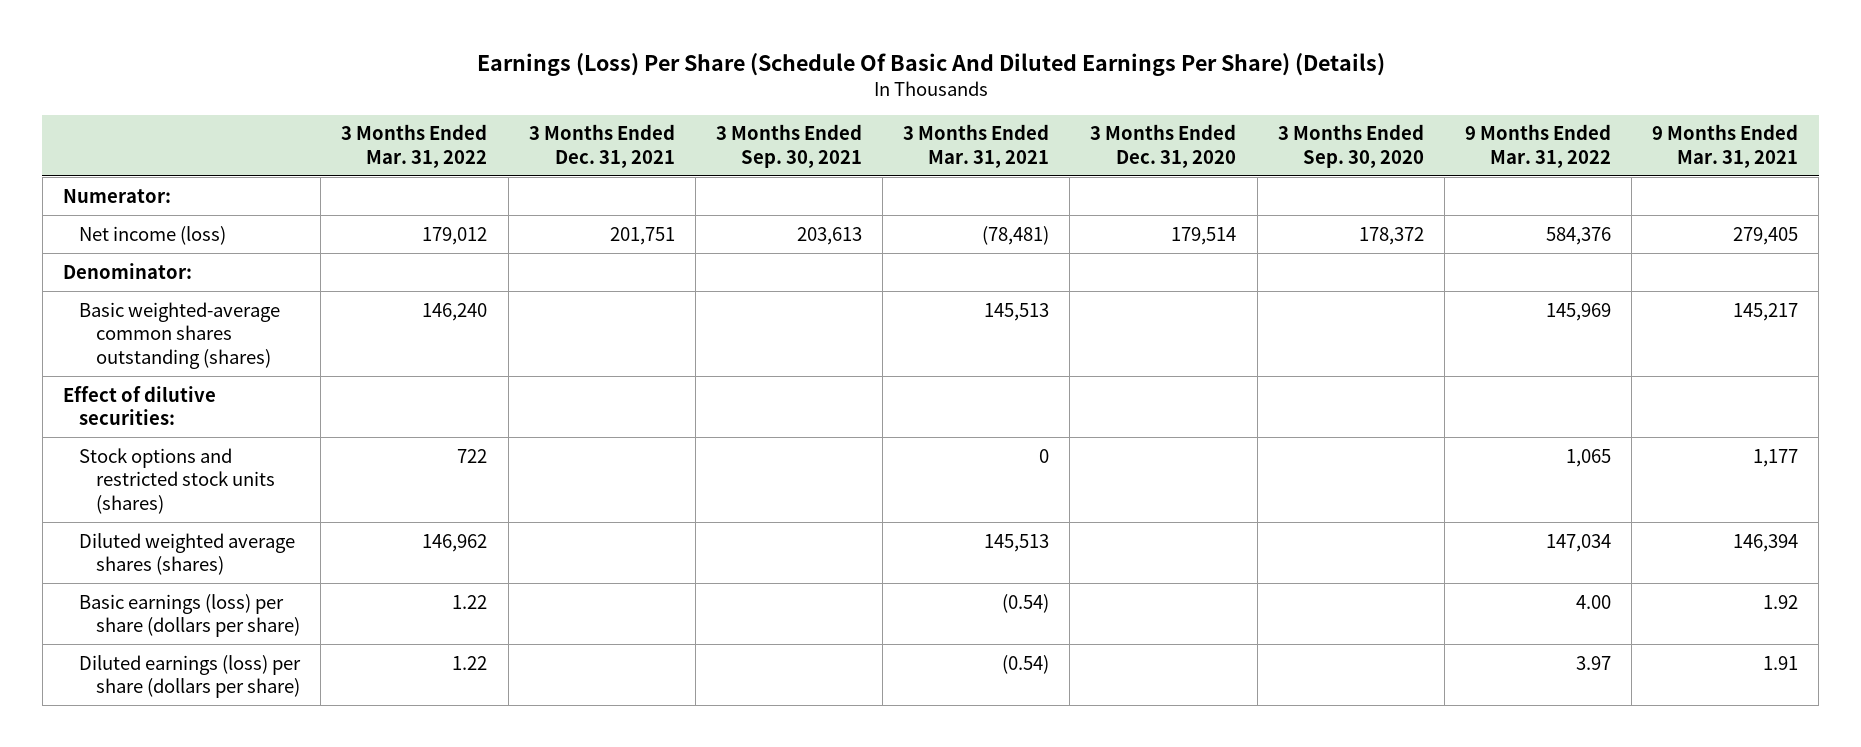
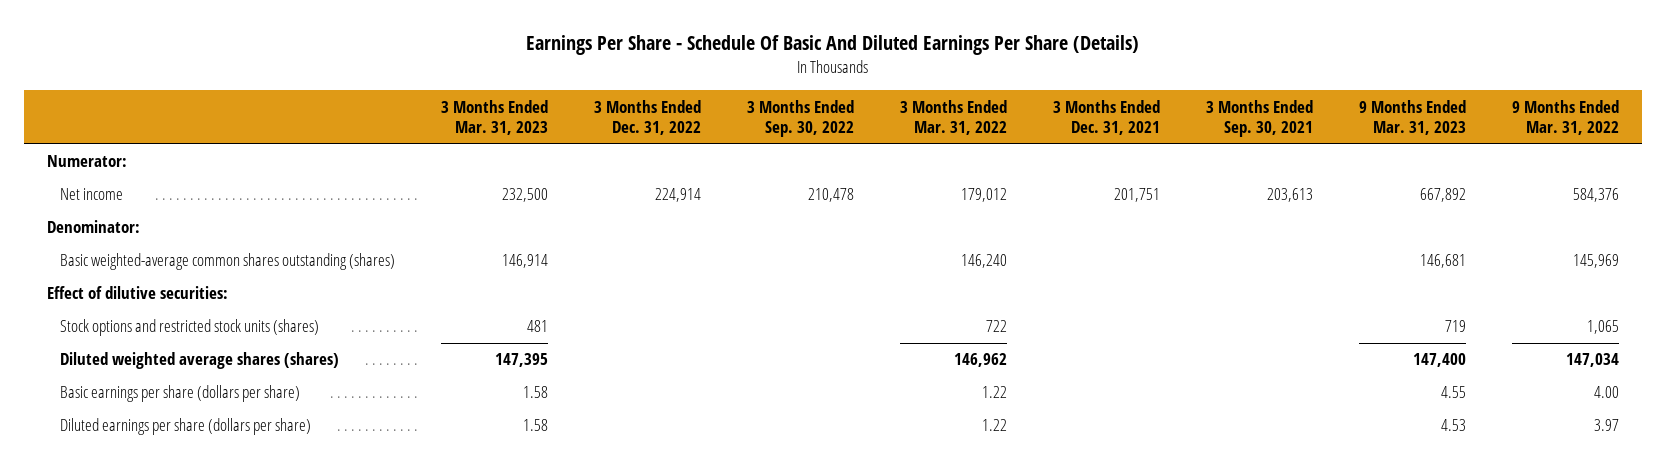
- Earnings (Loss) Per Share (Schedule Of Basic And Diluted Earnings Per Share) (Details)
+ Earnings Per Share - Schedule Of Basic And Diluted Earnings Per Share (Details)
- | 3 Months Ended Mar. 31, 2022 | 3 Months Ended Dec. 31, 2021 | 3 Months Ended Sep. 30, 2021 | 3 Months Ended Mar. 31, 2021 | 3 Months Ended Dec. 31, 2020 | 3 Months Ended Sep. 30, 2020 | 9 Months Ended Mar. 31, 2022 | 9 Months Ended Mar. 31, 2021
+ | 3 Months Ended Mar. 31, 2023 | 3 Months Ended Dec. 31, 2022 | 3 Months Ended Sep. 30, 2022 | 3 Months Ended Mar. 31, 2022 | 3 Months Ended Dec. 31, 2021 | 3 Months Ended Sep. 30, 2021 | 9 Months Ended Mar. 31, 2023 | 9 Months Ended Mar. 31, 2022
- Net income (loss) | 179,012 | 201,751 | 203,613 | (78,481) | 179,514 | 178,372 | 584,376 | 279,405
+ Net income | 232,500 | 224,914 | 210,478 | 179,012 | 201,751 | 203,613 | 667,892 | 584,376
- Basic earnings (loss) per share (dollars per share) | 1.22 | | | (0.54) | | | 4.00 | 1.92
- Diluted earnings (loss) per share (dollars per share) | 1.22 | | | (0.54) | | | 3.97 | 1.91
+ Basic earnings per share (dollars per share) | 1.58 | | | 1.22 | | | 4.55 | 4.00
+ Diluted earnings per share (dollars per share) | 1.58 | | | 1.22 | | | 4.53 | 3.97

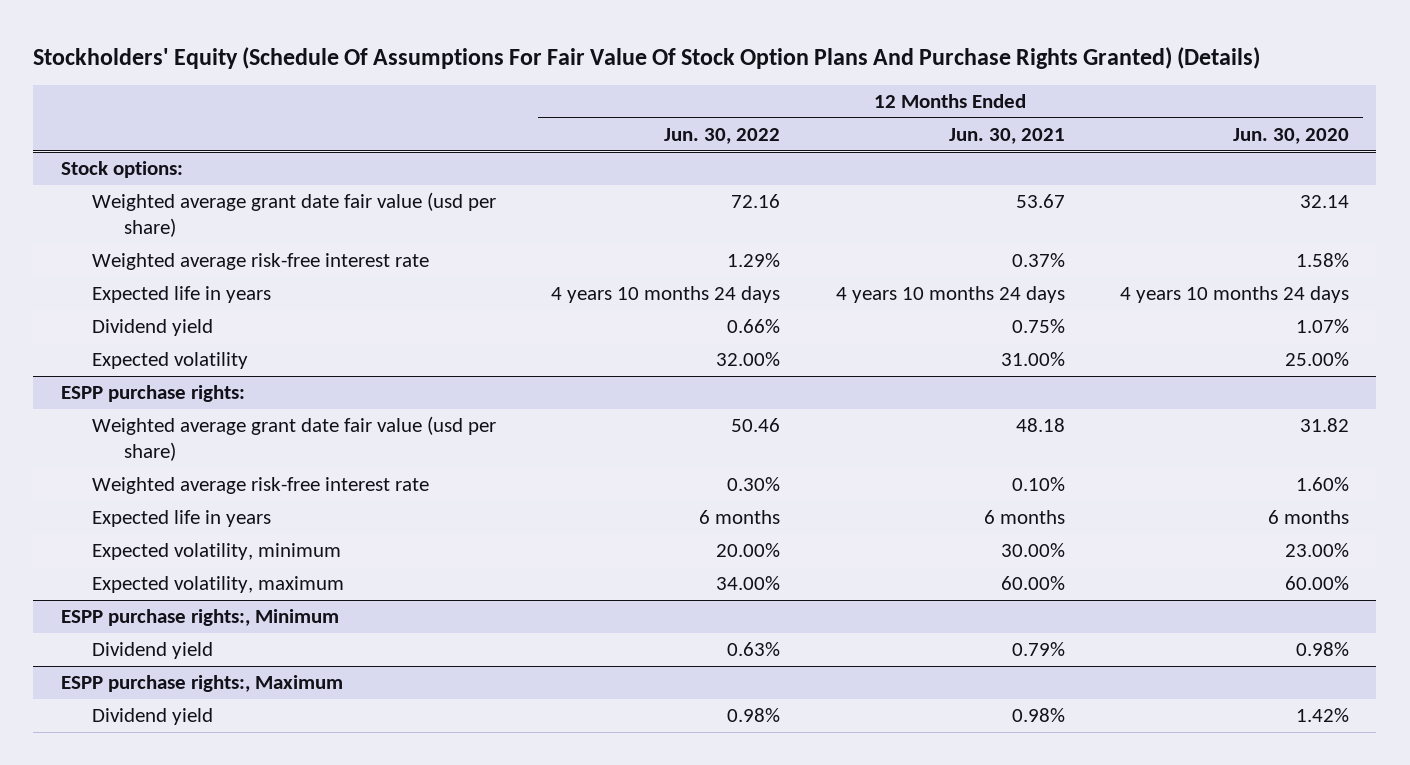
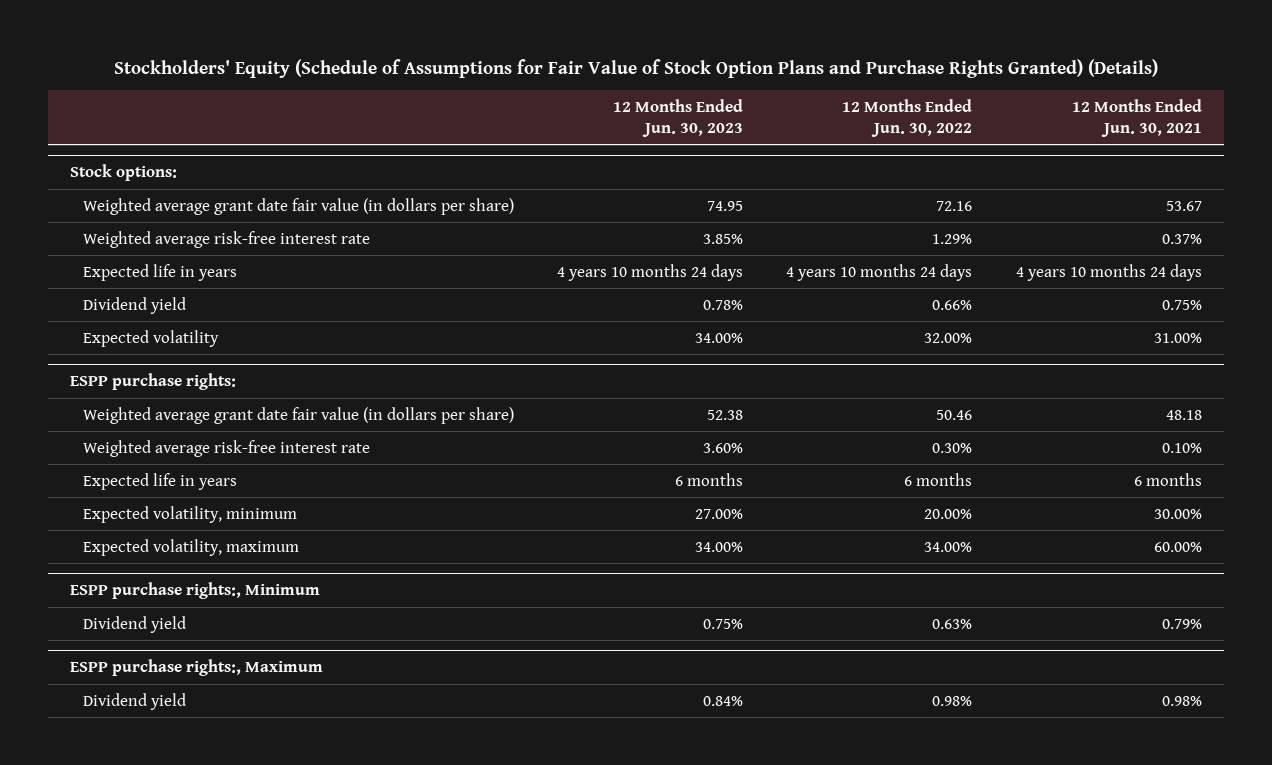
- Stockholders' Equity (Schedule Of Assumptions For Fair Value Of Stock Option Plans And Purchase Rights Granted) (Details)
+ Stockholders' Equity (Schedule of Assumptions for Fair Value of Stock Option Plans and Purchase Rights Granted) (Details)
- | 12 Months Ended Jun. 30, 2022 | 12 Months Ended Jun. 30, 2021 | 12 Months Ended Jun. 30, 2020
+ | 12 Months Ended Jun. 30, 2023 | 12 Months Ended Jun. 30, 2022 | 12 Months Ended Jun. 30, 2021
@ Stock options:
- Weighted average grant date fair value (usd per share) | 72.16 | 53.67 | 32.14
+ Weighted average grant date fair value (in dollars per share) | 74.95 | 72.16 | 53.67
@ ESPP purchase rights:
- Weighted average grant date fair value (usd per share) | 50.46 | 48.18 | 31.82
+ Weighted average grant date fair value (in dollars per share) | 52.38 | 50.46 | 48.18

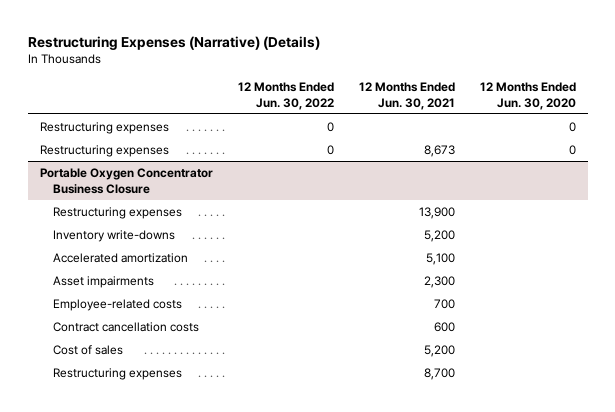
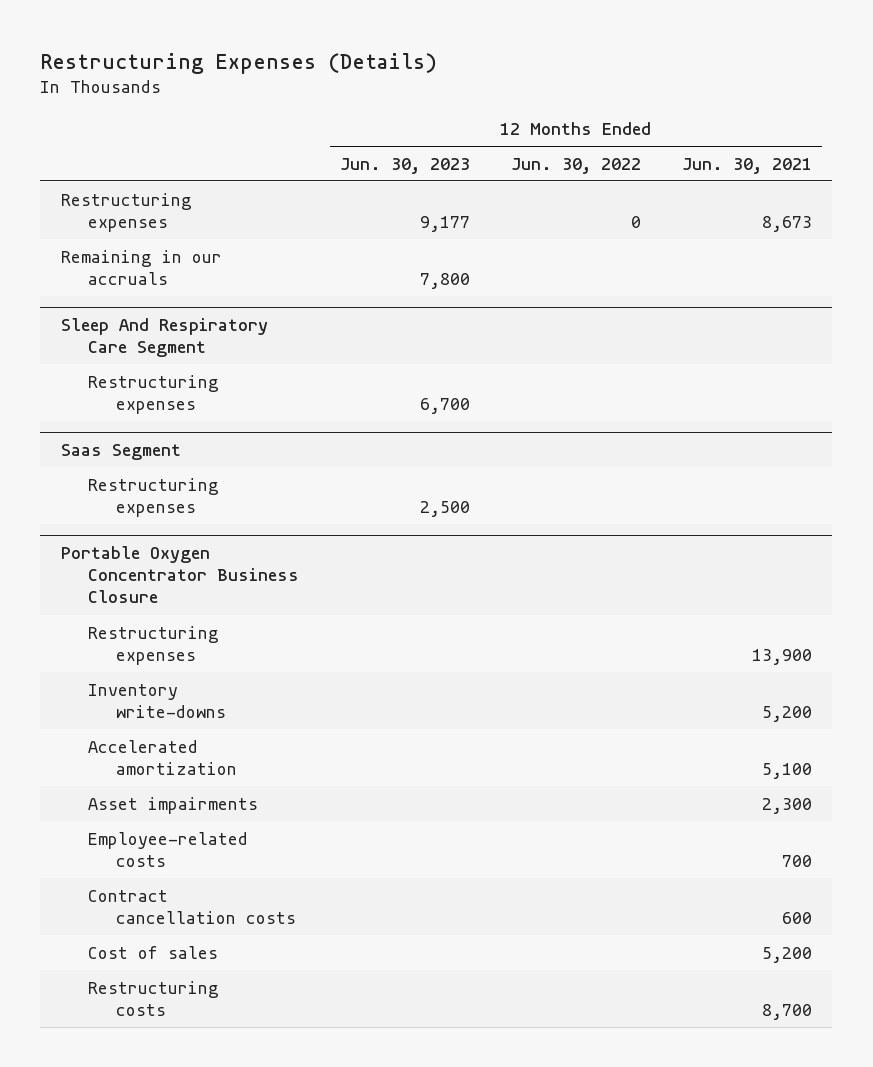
- Restructuring Expenses (Narrative) (Details)
+ Restructuring Expenses (Details)
- | 12 Months Ended Jun. 30, 2022 | 12 Months Ended Jun. 30, 2021 | 12 Months Ended Jun. 30, 2020
+ | 12 Months Ended Jun. 30, 2023 | 12 Months Ended Jun. 30, 2022 | 12 Months Ended Jun. 30, 2021
- Restructuring expenses | 0 | | 0
+ Remaining in our accruals | 7,800 | |
+ Sleep And Respiratory Care Segment
+ Restructuring expenses | 6,700 | |
+ Saas Segment
+ Restructuring expenses | 2,500 | |
@ Portable Oxygen Concentrator Business Closure
- Restructuring expenses | | 8,700 |
+ Restructuring costs | | | 8,700

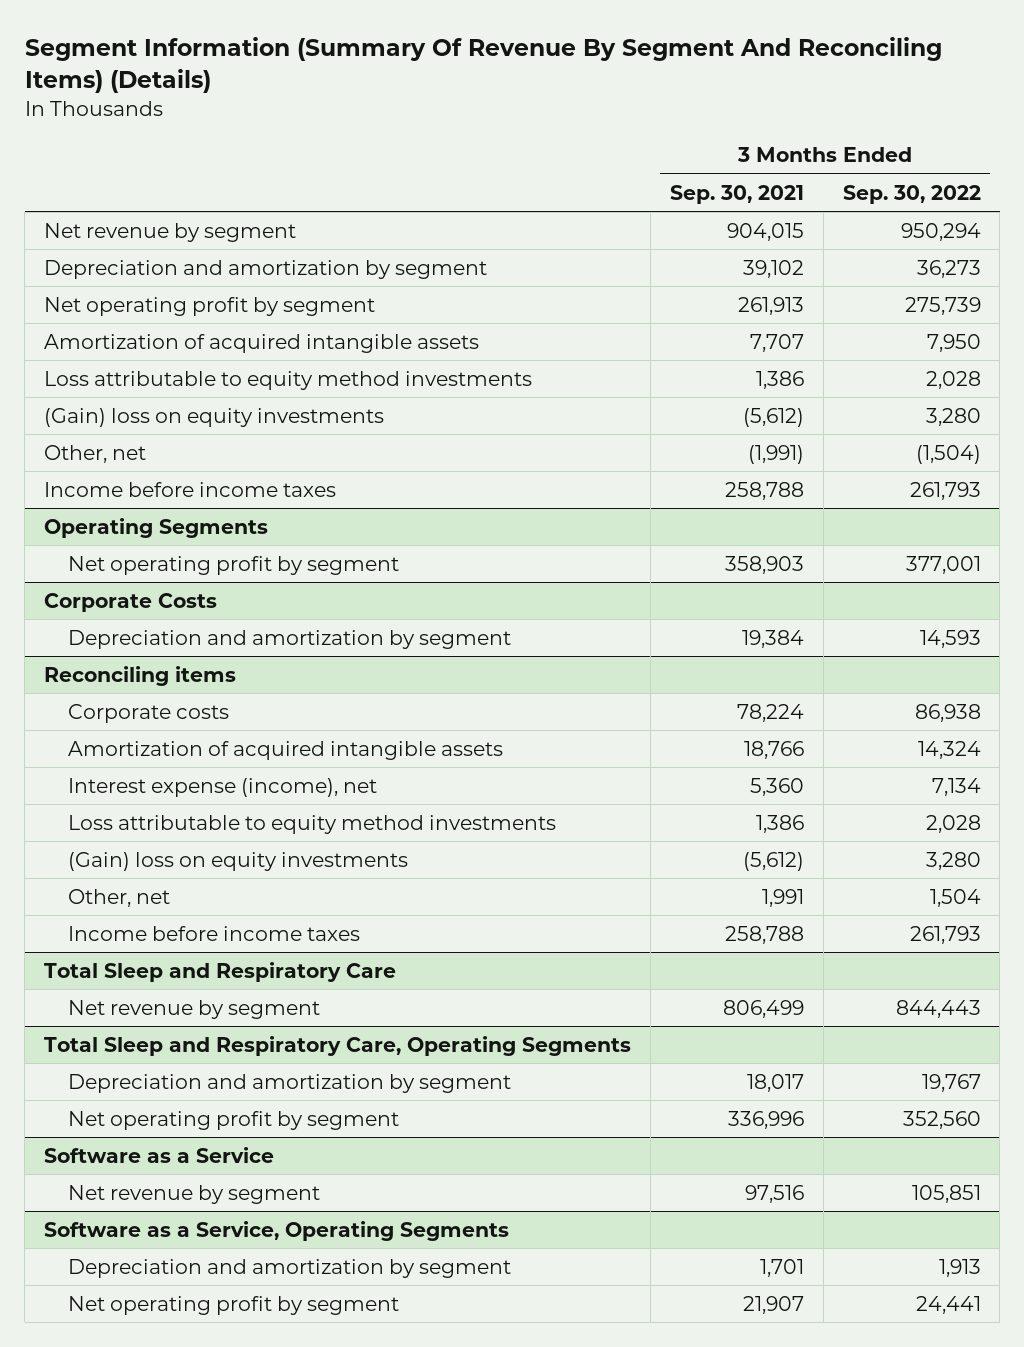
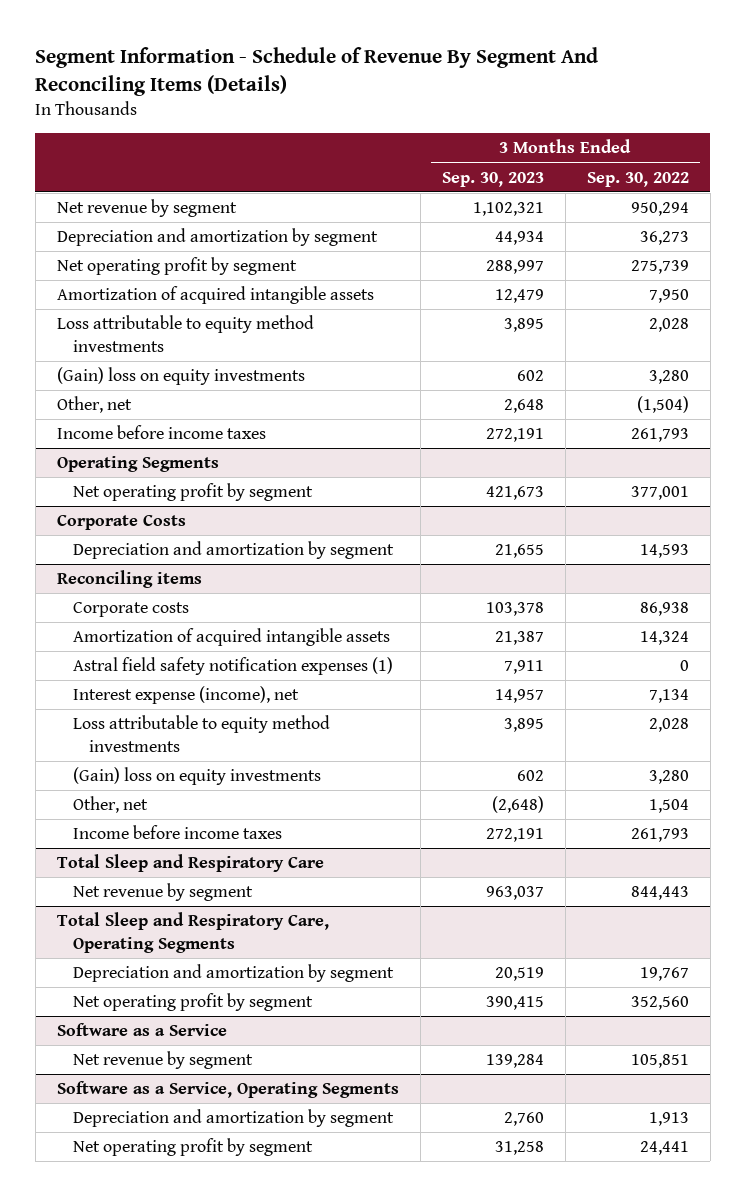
- Segment Information (Summary Of Revenue By Segment And Reconciling Items) (Details)
+ Segment Information - Schedule of Revenue By Segment And Reconciling Items (Details)
- | 3 Months Ended Sep. 30, 2021 | 3 Months Ended Sep. 30, 2022
+ | 3 Months Ended Sep. 30, 2023 | 3 Months Ended Sep. 30, 2022
@ Reconciling items
+ Astral field safety notification expenses (1) | 7,911 | 0

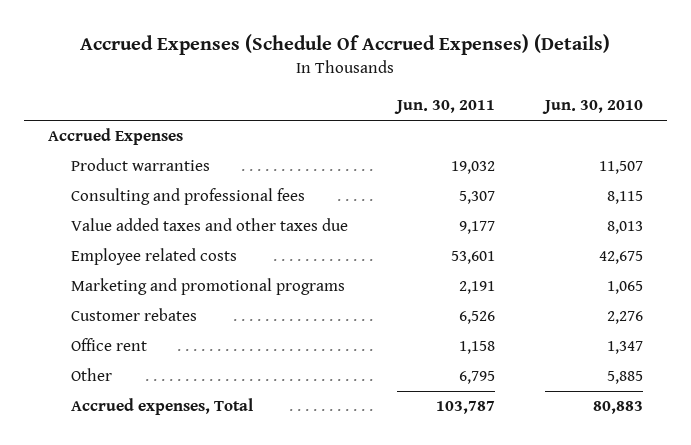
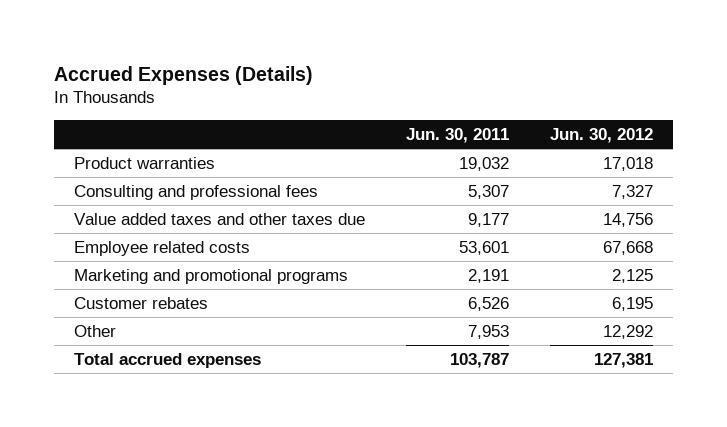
- Accrued Expenses (Schedule Of Accrued Expenses) (Details)
+ Accrued Expenses (Details)
- | Jun. 30, 2011 | Jun. 30, 2010
+ | Jun. 30, 2011 | Jun. 30, 2012
- Accrued Expenses
- Office rent | 1,158 | 1,347
- Other | 6,795 | 5,885
- Accrued expenses, Total | 103,787 | 80,883
+ Other | 7,953 | 12,292
+ Total accrued expenses | 103,787 | 127,381

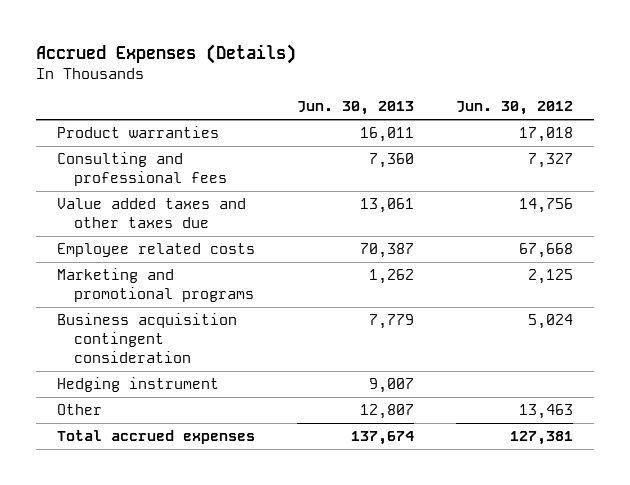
- | Jun. 30, 2011 | Jun. 30, 2012
+ | Jun. 30, 2013 | Jun. 30, 2012
- Customer rebates | 6,526 | 6,195
- Other | 7,953 | 12,292
+ Business acquisition contingent consideration | 7,779 | 5,024
+ Hedging instrument | 9,007 |
+ Other | 12,807 | 13,463

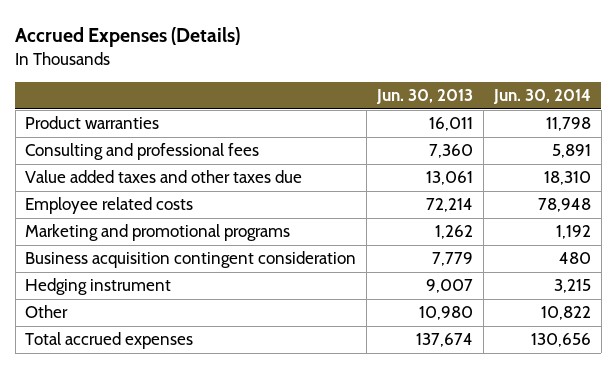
- | Jun. 30, 2013 | Jun. 30, 2012
+ | Jun. 30, 2013 | Jun. 30, 2014
- Employee related costs | 70,387 | 67,668
+ Employee related costs | 72,214 | 78,948
- Other | 12,807 | 13,463
+ Other | 10,980 | 10,822

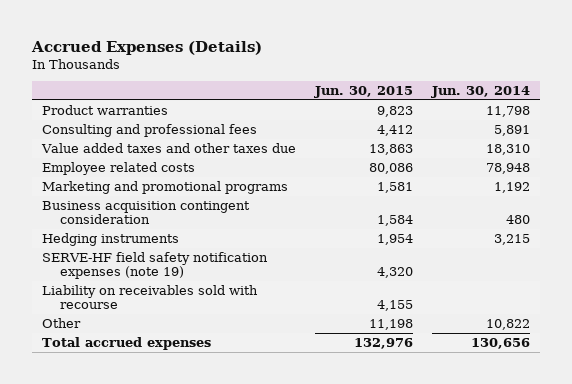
- | Jun. 30, 2013 | Jun. 30, 2014
+ | Jun. 30, 2015 | Jun. 30, 2014
- Hedging instrument | 9,007 | 3,215
+ Hedging instruments | 1,954 | 3,215
+ SERVE-HF field safety notification expenses (note 19) | 4,320 |
+ Liability on receivables sold with recourse | 4,155 |

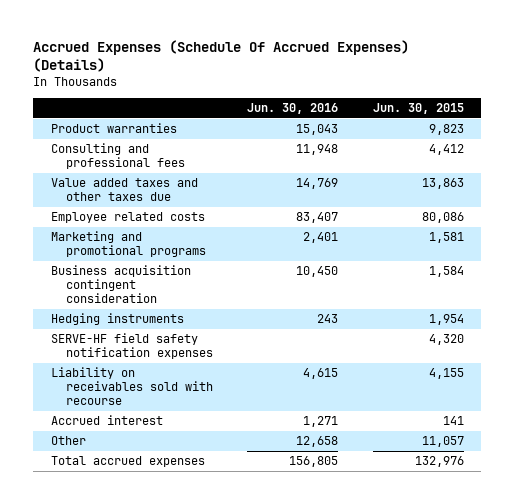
- Accrued Expenses (Details)
+ Accrued Expenses (Schedule Of Accrued Expenses) (Details)
- | Jun. 30, 2015 | Jun. 30, 2014
+ | Jun. 30, 2016 | Jun. 30, 2015
- SERVE-HF field safety notification expenses (note 19) | 4,320 |
+ SERVE-HF field safety notification expenses | | 4,320
- Other | 11,198 | 10,822
+ Accrued interest | 1,271 | 141
+ Other | 12,658 | 11,057

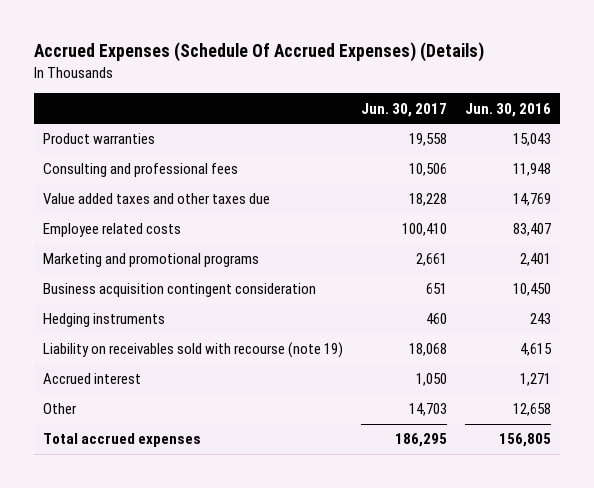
- | Jun. 30, 2016 | Jun. 30, 2015
+ | Jun. 30, 2017 | Jun. 30, 2016
- SERVE-HF field safety notification expenses | | 4,320
- Liability on receivables sold with recourse | 4,615 | 4,155
+ Liability on receivables sold with recourse (note 19) | 18,068 | 4,615

